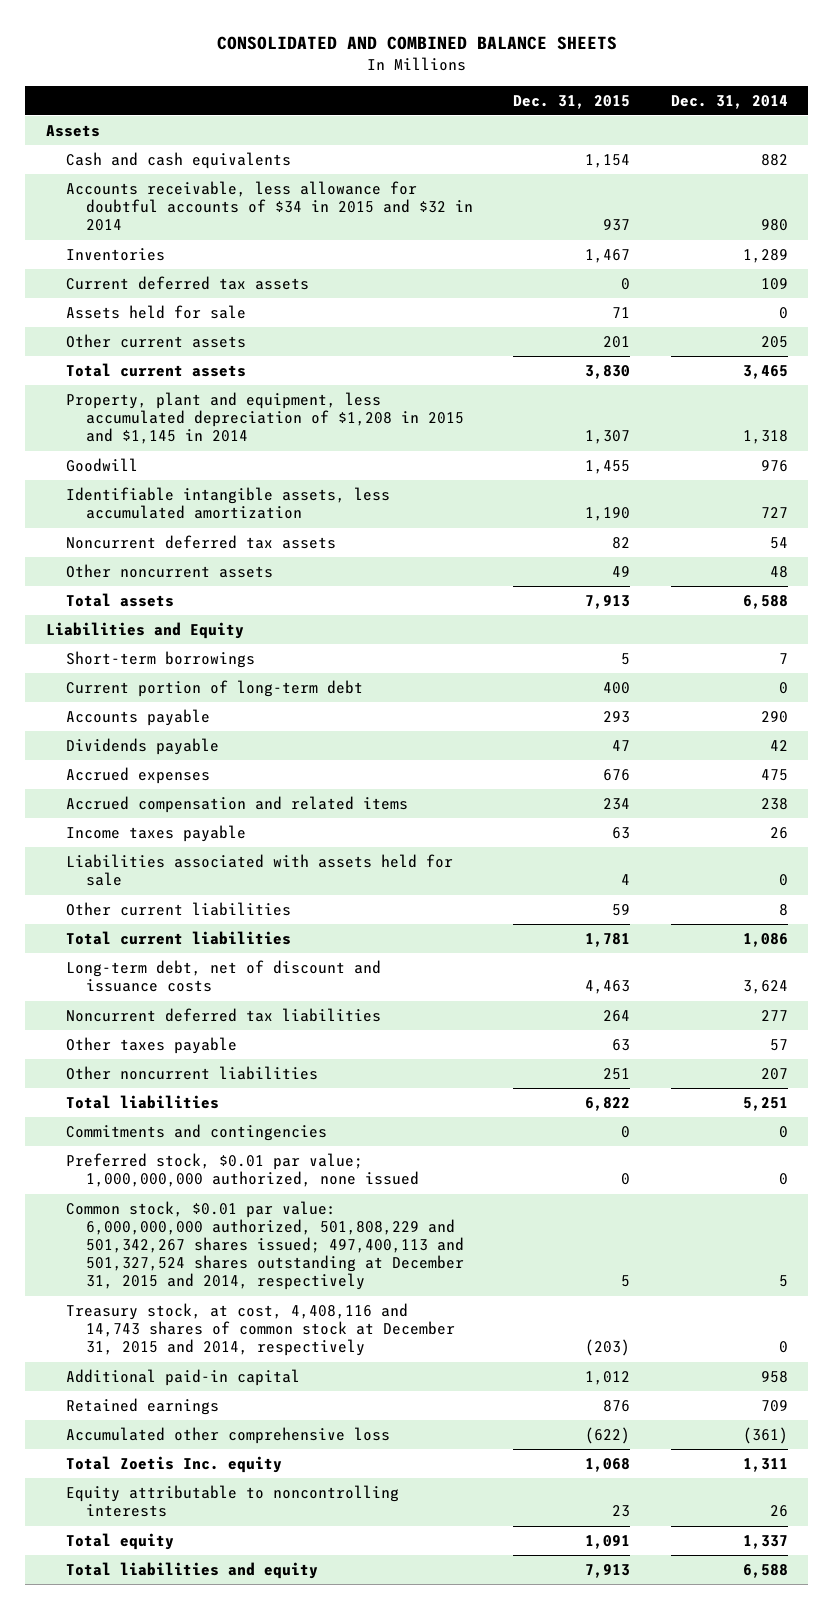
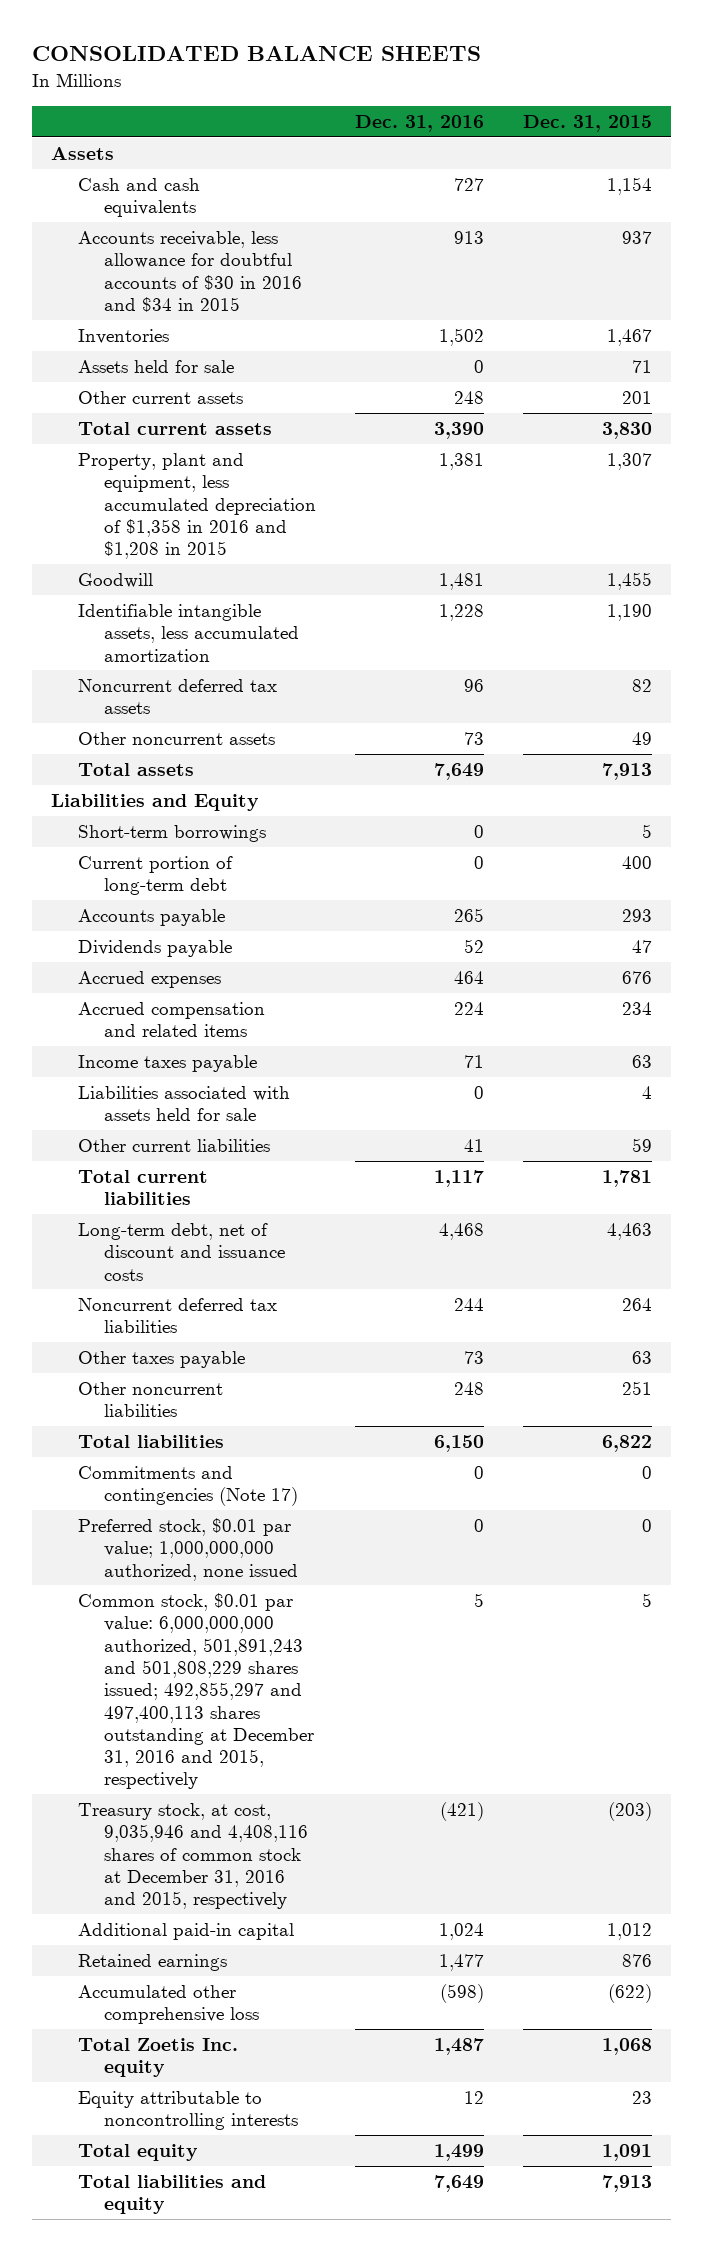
- CONSOLIDATED AND COMBINED BALANCE SHEETS
+ CONSOLIDATED BALANCE SHEETS
- | Dec. 31, 2015 | Dec. 31, 2014
+ | Dec. 31, 2016 | Dec. 31, 2015
- Accounts receivable, less allowance for doubtful accounts of $34 in 2015 and $32 in 2014 | 937 | 980
+ Accounts receivable, less allowance for doubtful accounts of $30 in 2016 and $34 in 2015 | 913 | 937
- Current deferred tax assets | 0 | 109
- Property, plant and equipment, less accumulated depreciation of $1,208 in 2015 and $1,145 in 2014 | 1,307 | 1,318
+ Property, plant and equipment, less accumulated depreciation of $1,358 in 2016 and $1,208 in 2015 | 1,381 | 1,307
- Commitments and contingencies | 0 | 0
+ Commitments and contingencies (Note 17) | 0 | 0
- Common stock, $0.01 par value: 6,000,000,000 authorized, 501,808,229 and 501,342,267 shares issued; 497,400,113 and 501,327,524 shares outstanding at December 31, 2015 and 2014, respectively | 5 | 5
- Treasury stock, at cost, 4,408,116 and 14,743 shares of common stock at December 31, 2015 and 2014, respectively | (203) | 0
+ Common stock, $0.01 par value: 6,000,000,000 authorized, 501,891,243 and 501,808,229 shares issued; 492,855,297 and 497,400,113 shares outstanding at December 31, 2016 and 2015, respectively | 5 | 5
+ Treasury stock, at cost, 9,035,946 and 4,408,116 shares of common stock at December 31, 2016 and 2015, respectively | (421) | (203)

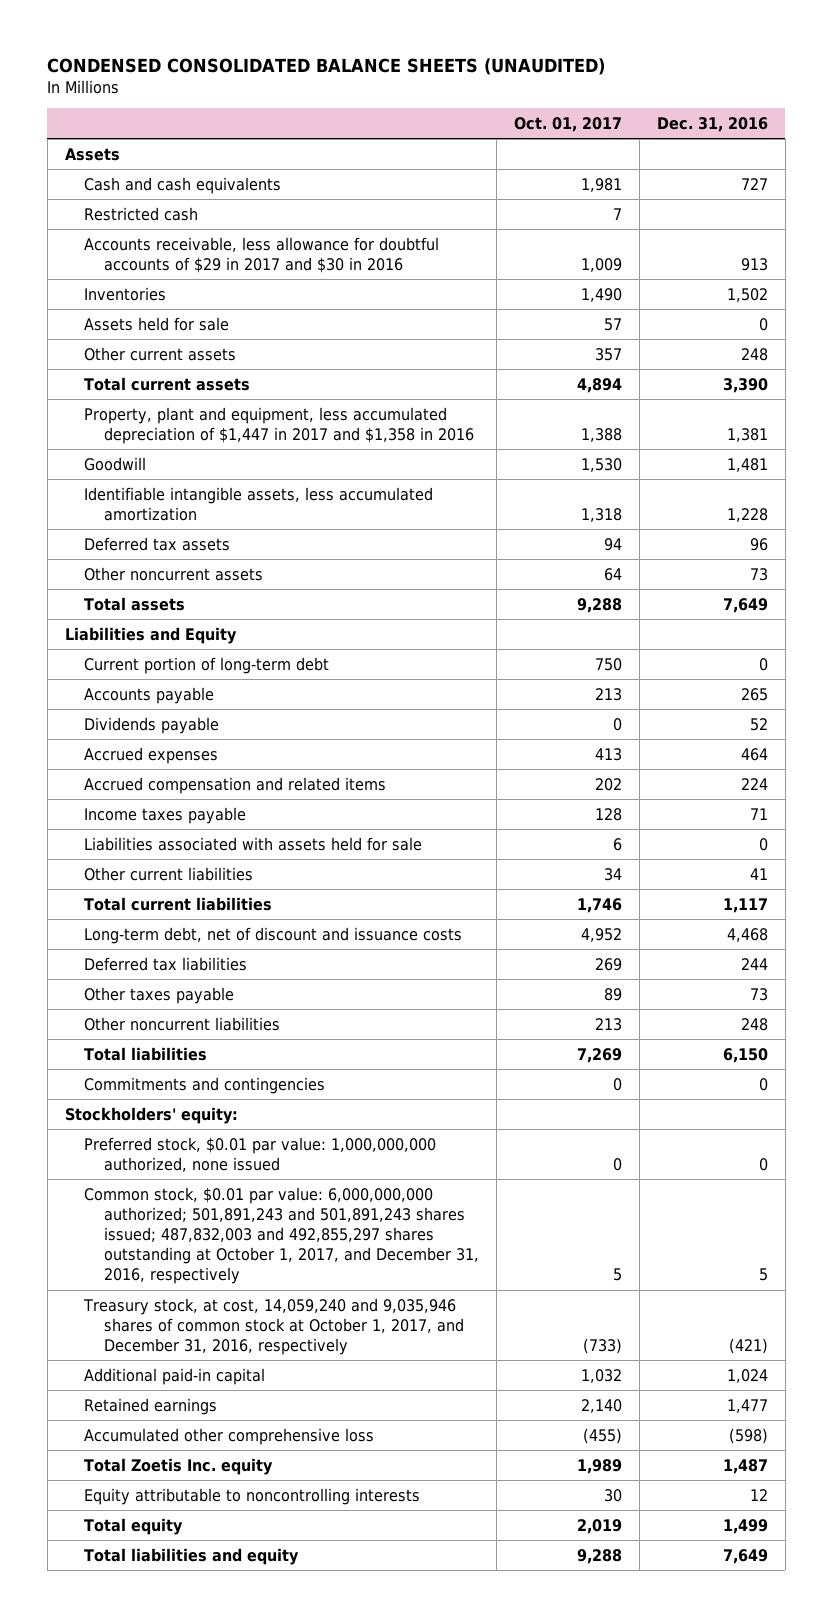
- CONSOLIDATED BALANCE SHEETS
+ CONDENSED CONSOLIDATED BALANCE SHEETS (UNAUDITED)
- | Dec. 31, 2016 | Dec. 31, 2015
+ | Oct. 01, 2017 | Dec. 31, 2016
- Accounts receivable, less allowance for doubtful accounts of $30 in 2016 and $34 in 2015 | 913 | 937
+ Restricted cash | 7 |
+ Accounts receivable, less allowance for doubtful accounts of $29 in 2017 and $30 in 2016 | 1,009 | 913
- Property, plant and equipment, less accumulated depreciation of $1,358 in 2016 and $1,208 in 2015 | 1,381 | 1,307
+ Property, plant and equipment, less accumulated depreciation of $1,447 in 2017 and $1,358 in 2016 | 1,388 | 1,381
- Noncurrent deferred tax assets | 96 | 82
+ Deferred tax assets | 94 | 96
- Short-term borrowings | 0 | 5
- Noncurrent deferred tax liabilities | 244 | 264
+ Deferred tax liabilities | 269 | 244
- Commitments and contingencies (Note 17) | 0 | 0
- Preferred stock, $0.01 par value; 1,000,000,000 authorized, none issued | 0 | 0
- Common stock, $0.01 par value: 6,000,000,000 authorized, 501,891,243 and 501,808,229 shares issued; 492,855,297 and 497,400,113 shares outstanding at December 31, 2016 and 2015, respectively | 5 | 5
- Treasury stock, at cost, 9,035,946 and 4,408,116 shares of common stock at December 31, 2016 and 2015, respectively | (421) | (203)
+ Commitments and contingencies | 0 | 0
+ Stockholders' equity:
+ Preferred stock, $0.01 par value: 1,000,000,000 authorized, none issued | 0 | 0
+ Common stock, $0.01 par value: 6,000,000,000 authorized; 501,891,243 and 501,891,243 shares issued; 487,832,003 and 492,855,297 shares outstanding at October 1, 2017, and December 31, 2016, respectively | 5 | 5
+ Treasury stock, at cost, 14,059,240 and 9,035,946 shares of common stock at October 1, 2017, and December 31, 2016, respectively | (733) | (421)

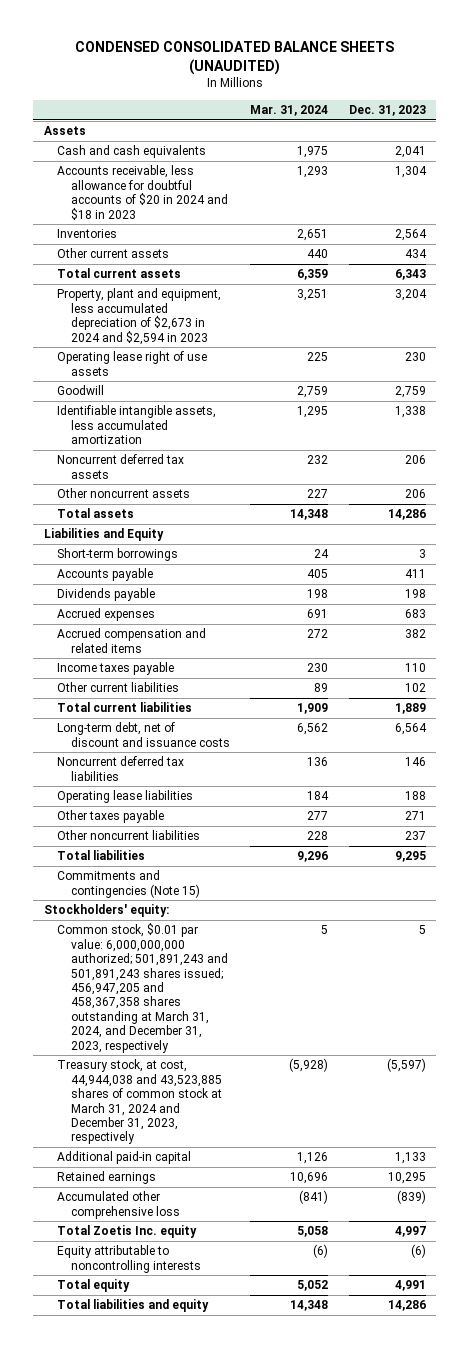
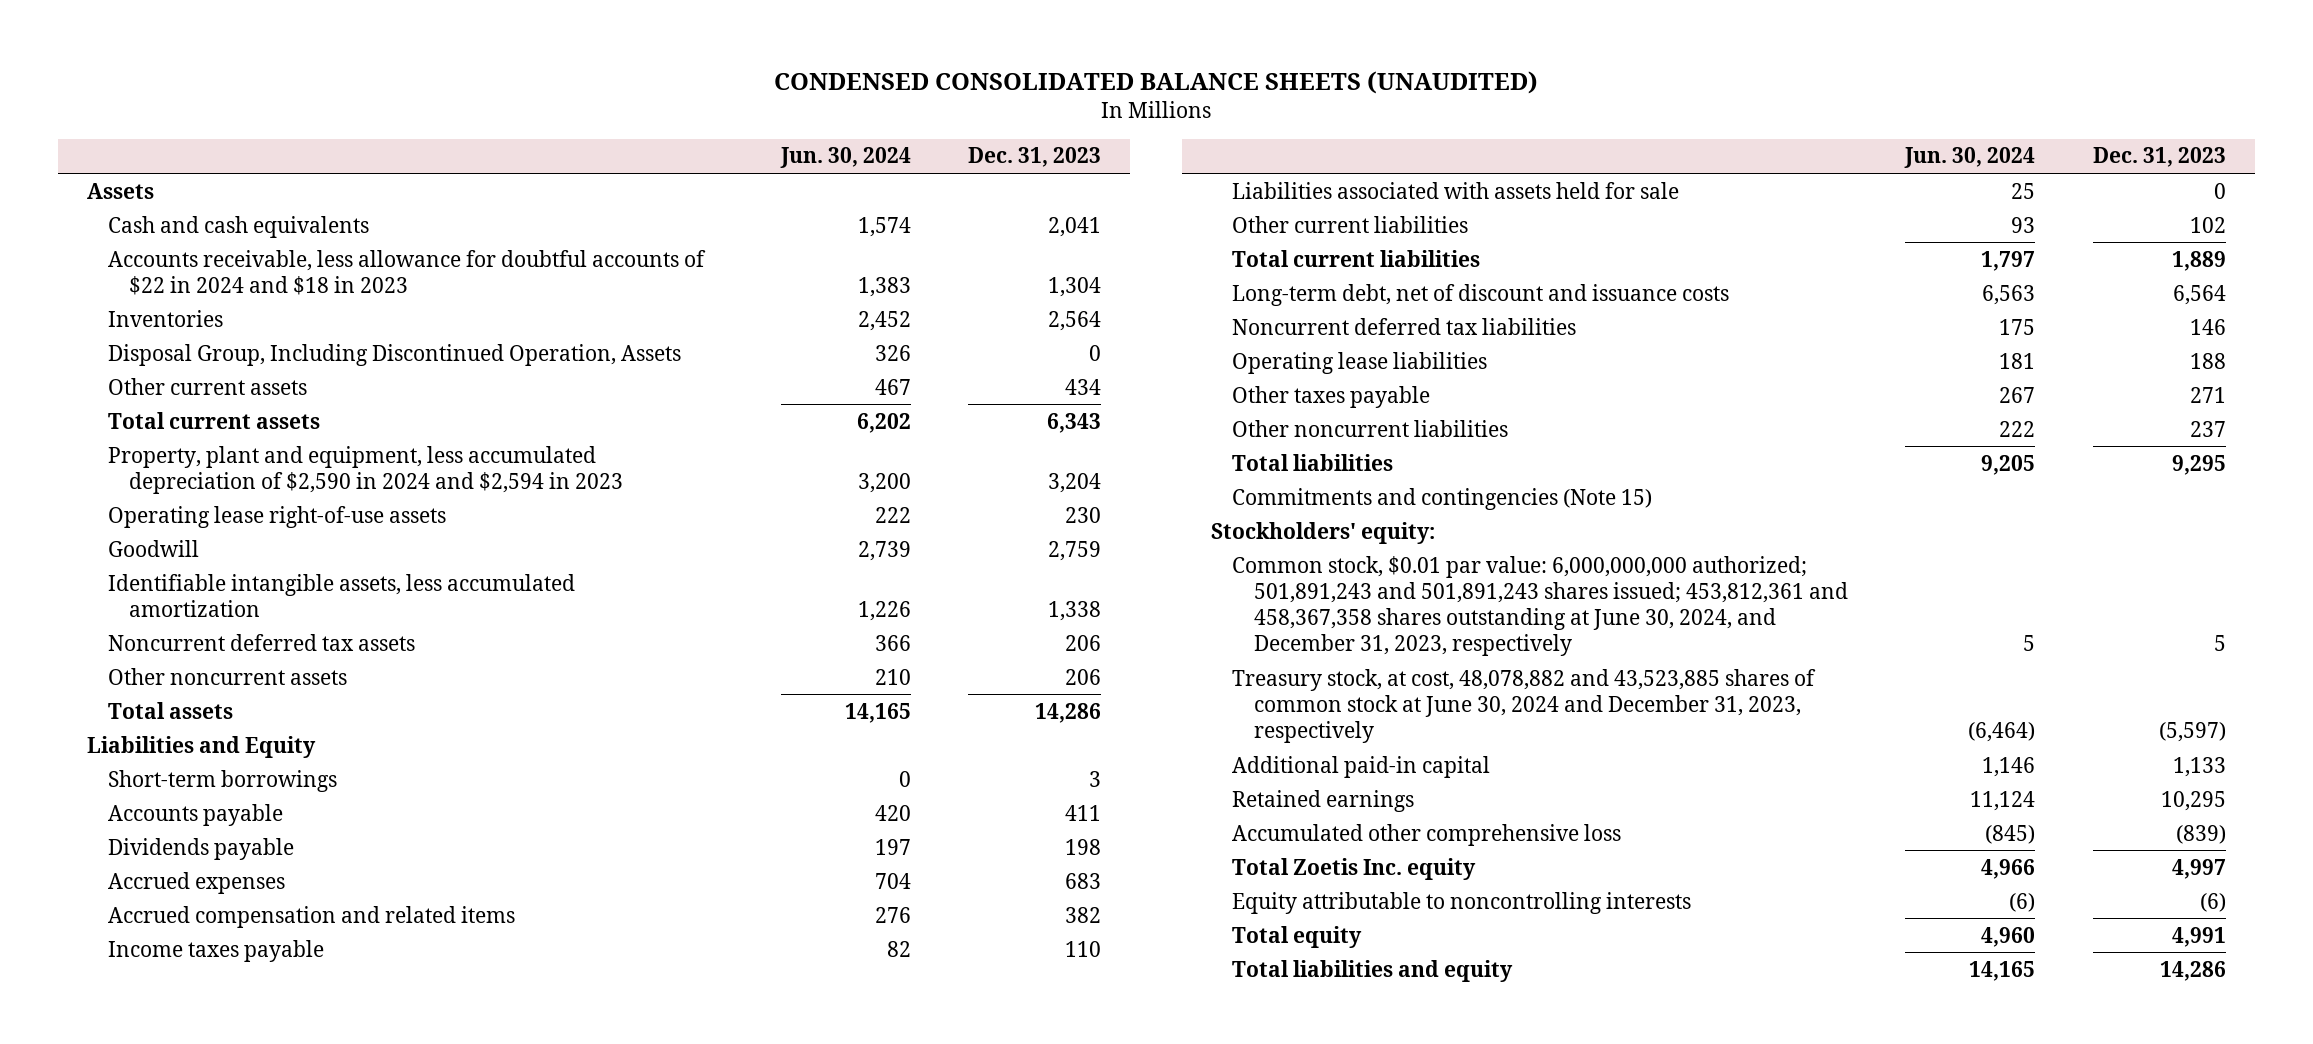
- | Mar. 31, 2024 | Dec. 31, 2023
+ | Jun. 30, 2024 | Dec. 31, 2023
- Accounts receivable, less allowance for doubtful accounts of $20 in 2024 and $18 in 2023 | 1,293 | 1,304
+ Accounts receivable, less allowance for doubtful accounts of $22 in 2024 and $18 in 2023 | 1,383 | 1,304
+ Disposal Group, Including Discontinued Operation, Assets | 326 | 0
- Property, plant and equipment, less accumulated depreciation of $2,673 in 2024 and $2,594 in 2023 | 3,251 | 3,204
- Operating lease right of use assets | 225 | 230
+ Property, plant and equipment, less accumulated depreciation of $2,590 in 2024 and $2,594 in 2023 | 3,200 | 3,204
+ Operating lease right-of-use assets | 222 | 230
+ Liabilities associated with assets held for sale | 25 | 0
- Common stock, $0.01 par value: 6,000,000,000 authorized; 501,891,243 and 501,891,243 shares issued; 456,947,205 and 458,367,358 shares outstanding at March 31, 2024, and December 31, 2023, respectively | 5 | 5
- Treasury stock, at cost, 44,944,038 and 43,523,885 shares of common stock at March 31, 2024 and December 31, 2023, respectively | (5,928) | (5,597)
+ Common stock, $0.01 par value: 6,000,000,000 authorized; 501,891,243 and 501,891,243 shares issued; 453,812,361 and 458,367,358 shares outstanding at June 30, 2024, and December 31, 2023, respectively | 5 | 5
+ Treasury stock, at cost, 48,078,882 and 43,523,885 shares of common stock at June 30, 2024 and December 31, 2023, respectively | (6,464) | (5,597)

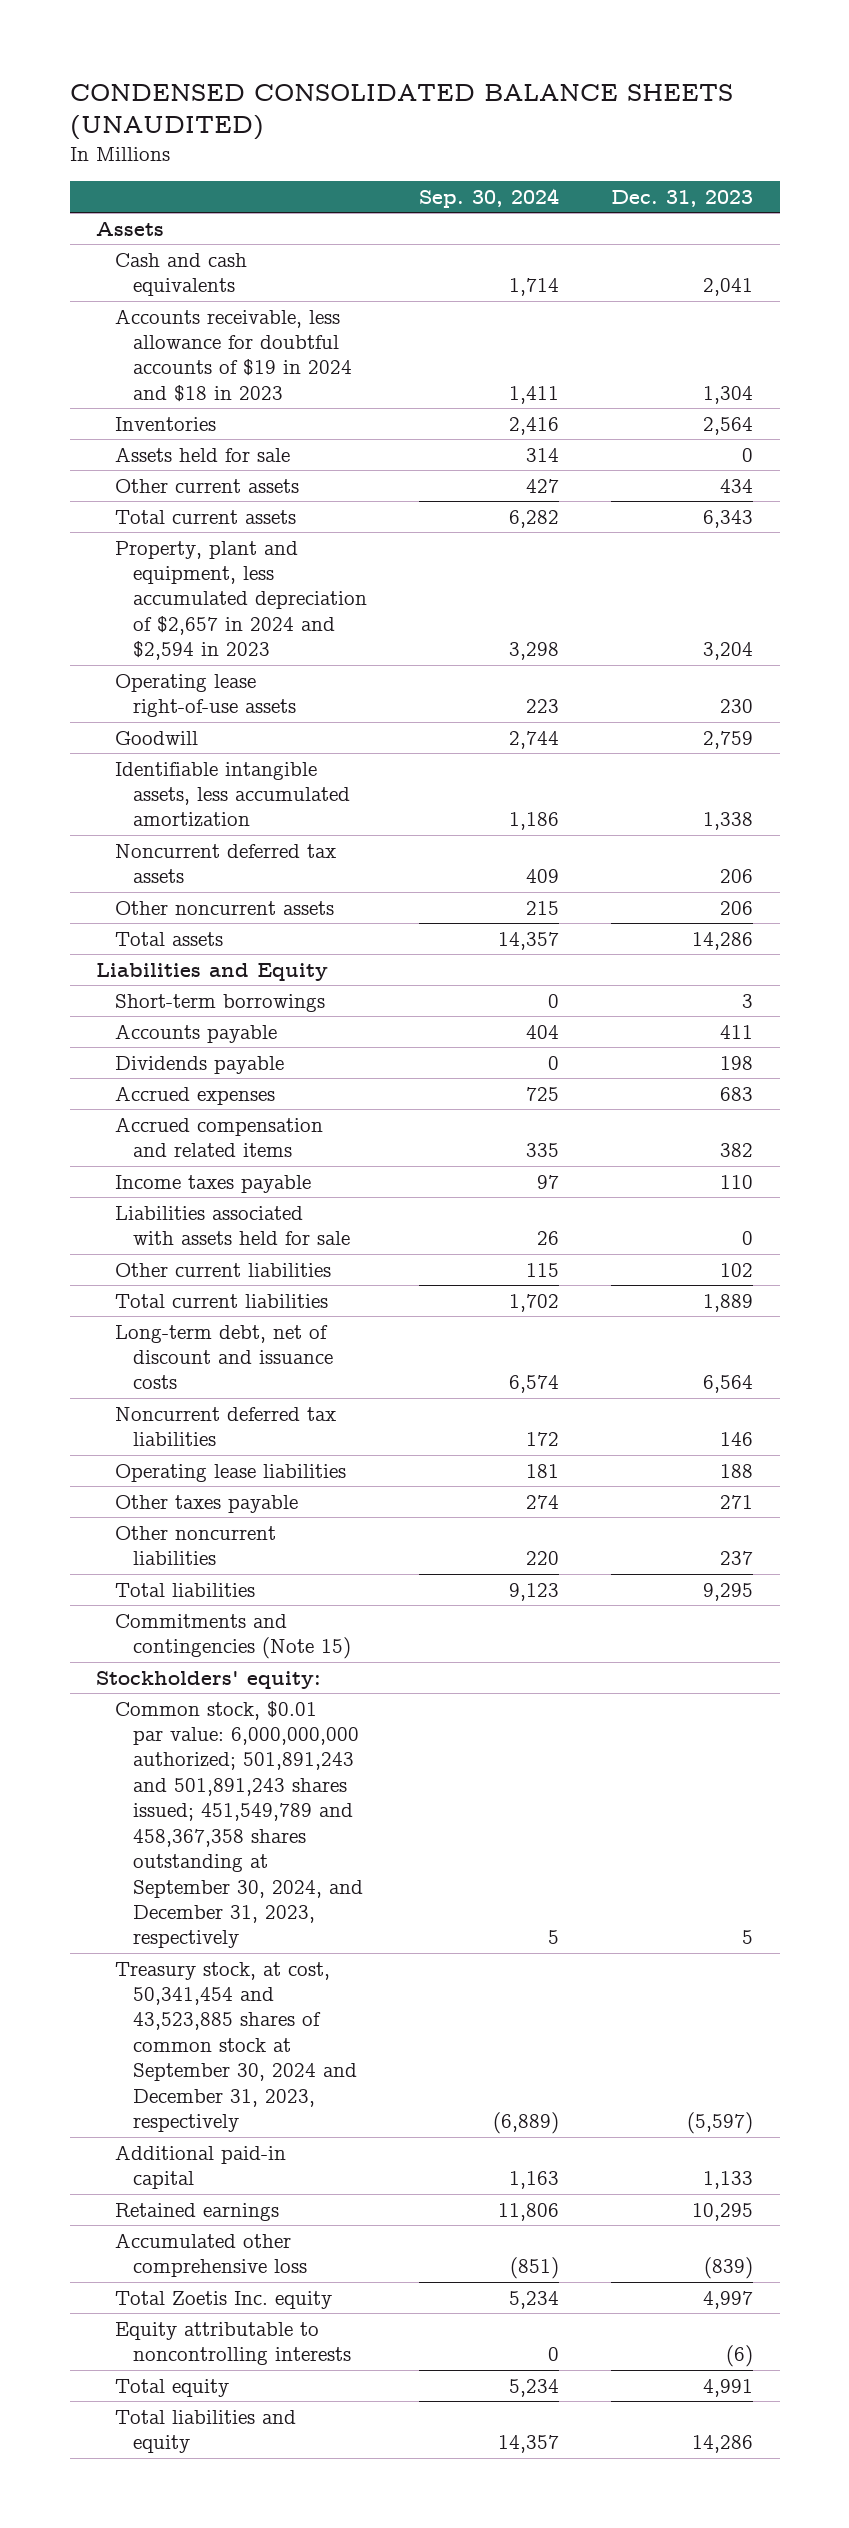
- | Jun. 30, 2024 | Dec. 31, 2023
+ | Sep. 30, 2024 | Dec. 31, 2023
- Accounts receivable, less allowance for doubtful accounts of $22 in 2024 and $18 in 2023 | 1,383 | 1,304
+ Accounts receivable, less allowance for doubtful accounts of $19 in 2024 and $18 in 2023 | 1,411 | 1,304
- Disposal Group, Including Discontinued Operation, Assets | 326 | 0
+ Assets held for sale | 314 | 0
- Property, plant and equipment, less accumulated depreciation of $2,590 in 2024 and $2,594 in 2023 | 3,200 | 3,204
+ Property, plant and equipment, less accumulated depreciation of $2,657 in 2024 and $2,594 in 2023 | 3,298 | 3,204
- Common stock, $0.01 par value: 6,000,000,000 authorized; 501,891,243 and 501,891,243 shares issued; 453,812,361 and 458,367,358 shares outstanding at June 30, 2024, and December 31, 2023, respectively | 5 | 5
- Treasury stock, at cost, 48,078,882 and 43,523,885 shares of common stock at June 30, 2024 and December 31, 2023, respectively | (6,464) | (5,597)
+ Common stock, $0.01 par value: 6,000,000,000 authorized; 501,891,243 and 501,891,243 shares issued; 451,549,789 and 458,367,358 shares outstanding at September 30, 2024, and December 31, 2023, respectively | 5 | 5
+ Treasury stock, at cost, 50,341,454 and 43,523,885 shares of common stock at September 30, 2024 and December 31, 2023, respectively | (6,889) | (5,597)

